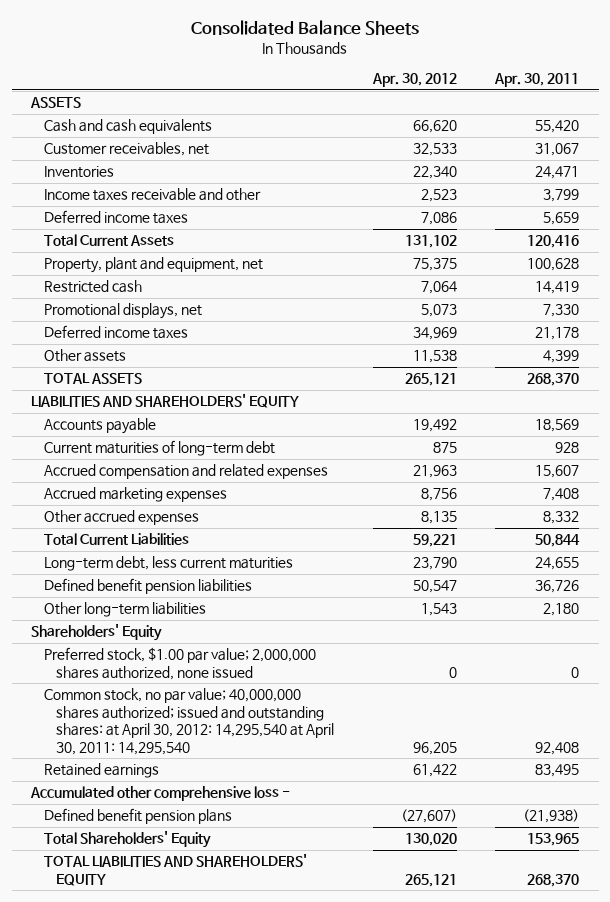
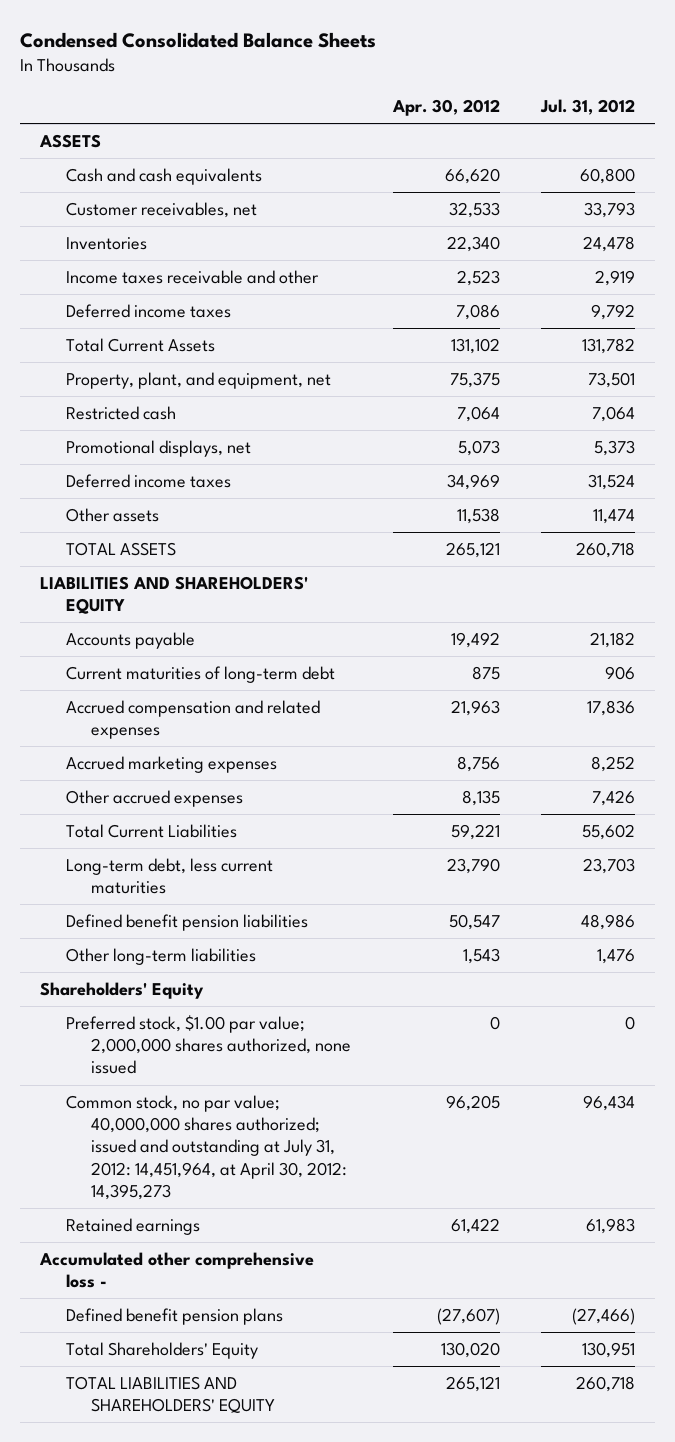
- Consolidated Balance Sheets
+ Condensed Consolidated Balance Sheets
- | Apr. 30, 2012 | Apr. 30, 2011
+ | Apr. 30, 2012 | Jul. 31, 2012
- Property, plant and equipment, net | 75,375 | 100,628
+ Property, plant, and equipment, net | 75,375 | 73,501
- Common stock, no par value; 40,000,000 shares authorized; issued and outstanding shares: at April 30, 2012: 14,295,540 at April 30, 2011: 14,295,540 | 96,205 | 92,408
+ Common stock, no par value; 40,000,000 shares authorized; issued and outstanding at July 31, 2012: 14,451,964, at April 30, 2012: 14,395,273 | 96,205 | 96,434

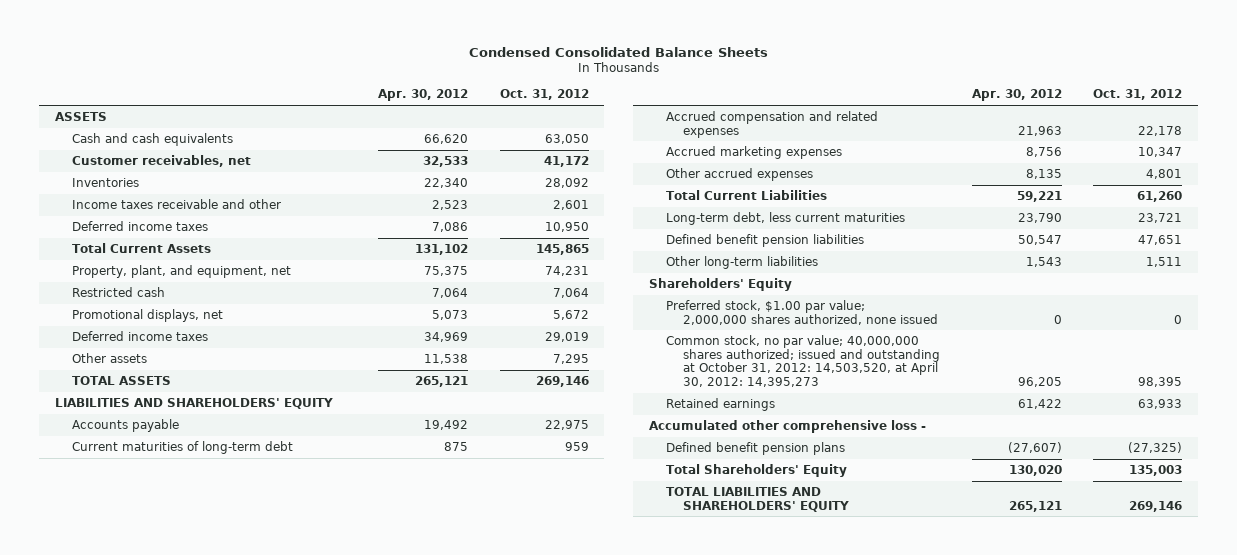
- | Apr. 30, 2012 | Jul. 31, 2012
+ | Apr. 30, 2012 | Oct. 31, 2012
- Common stock, no par value; 40,000,000 shares authorized; issued and outstanding at July 31, 2012: 14,451,964, at April 30, 2012: 14,395,273 | 96,205 | 96,434
+ Common stock, no par value; 40,000,000 shares authorized; issued and outstanding at October 31, 2012: 14,503,520, at April 30, 2012: 14,395,273 | 96,205 | 98,395

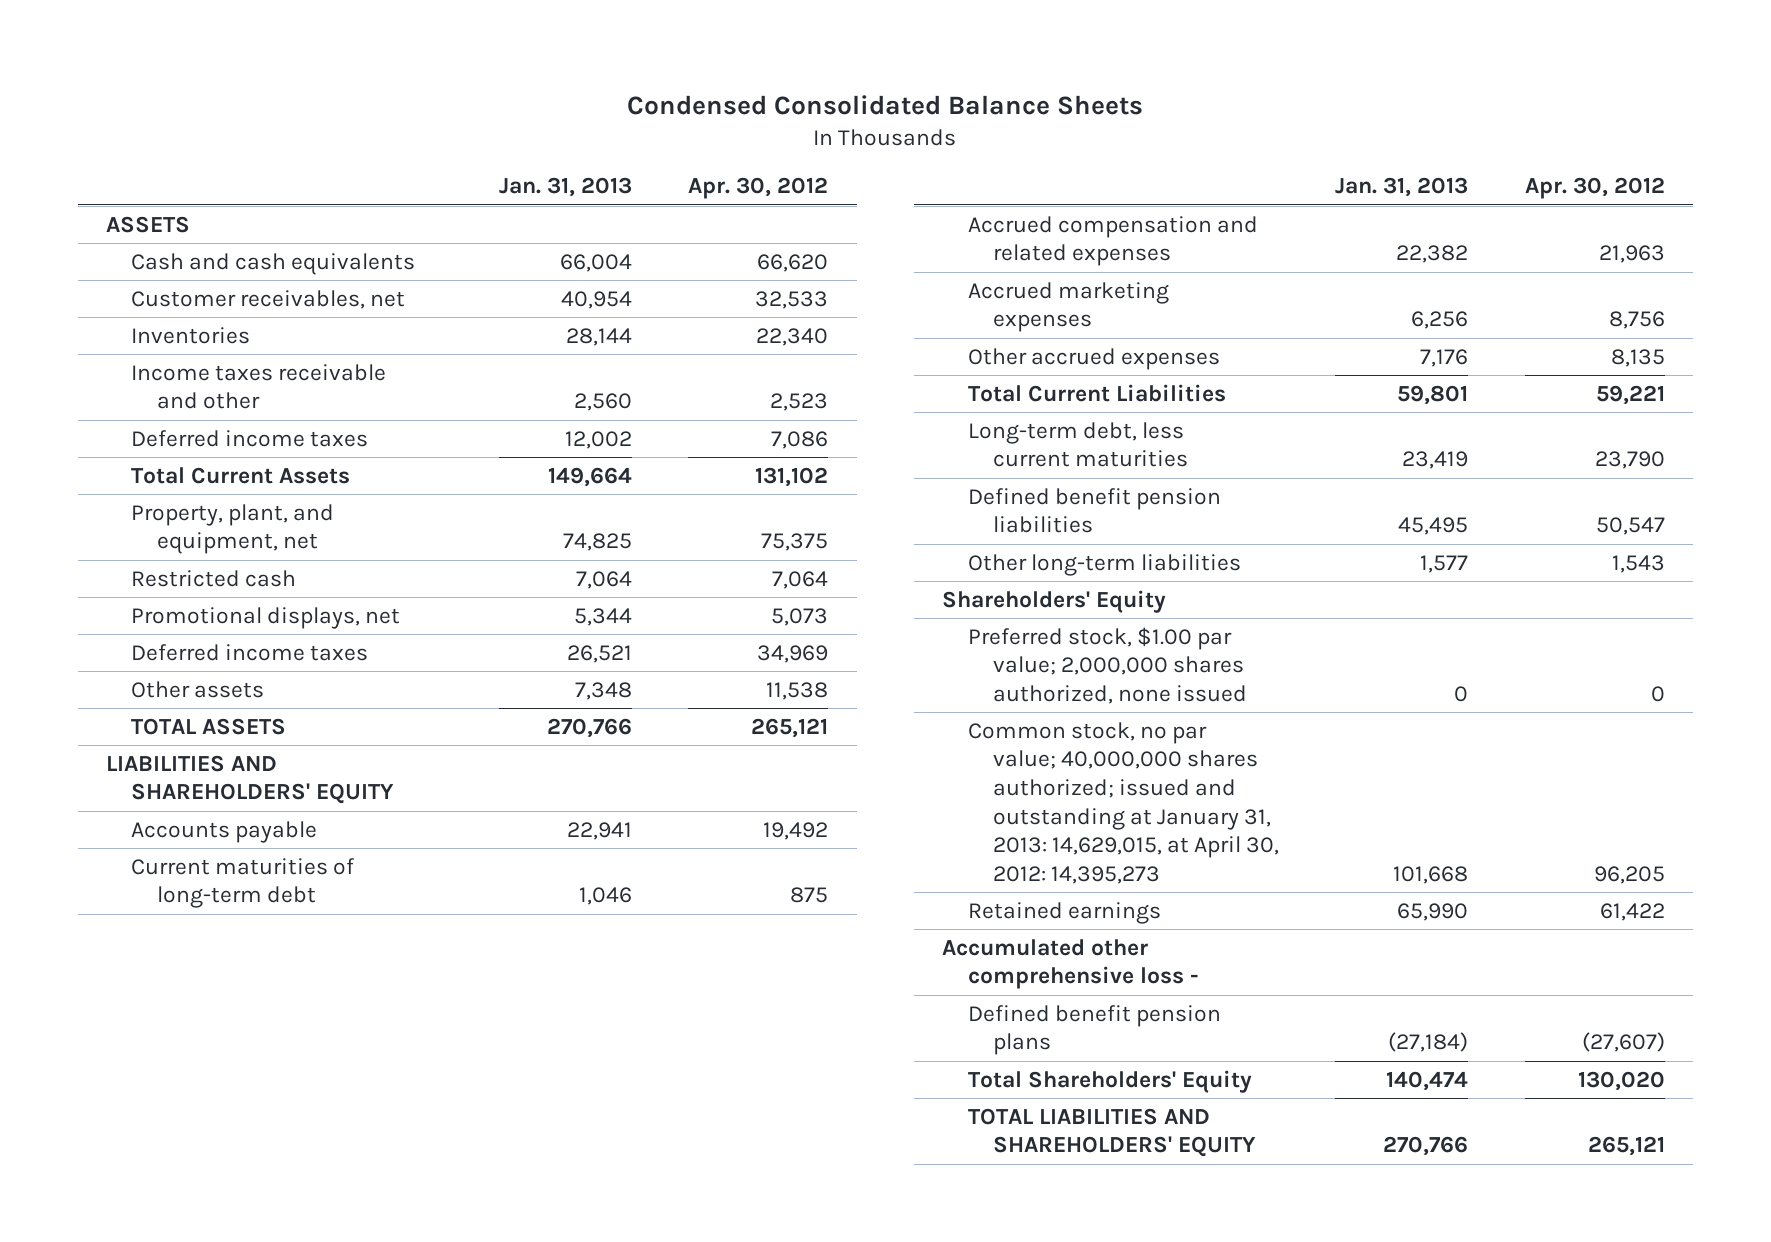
- | Apr. 30, 2012 | Oct. 31, 2012
+ | Jan. 31, 2013 | Apr. 30, 2012
- Common stock, no par value; 40,000,000 shares authorized; issued and outstanding at October 31, 2012: 14,503,520, at April 30, 2012: 14,395,273 | 96,205 | 98,395
+ Common stock, no par value; 40,000,000 shares authorized; issued and outstanding at January 31, 2013: 14,629,015, at April 30, 2012: 14,395,273 | 101,668 | 96,205

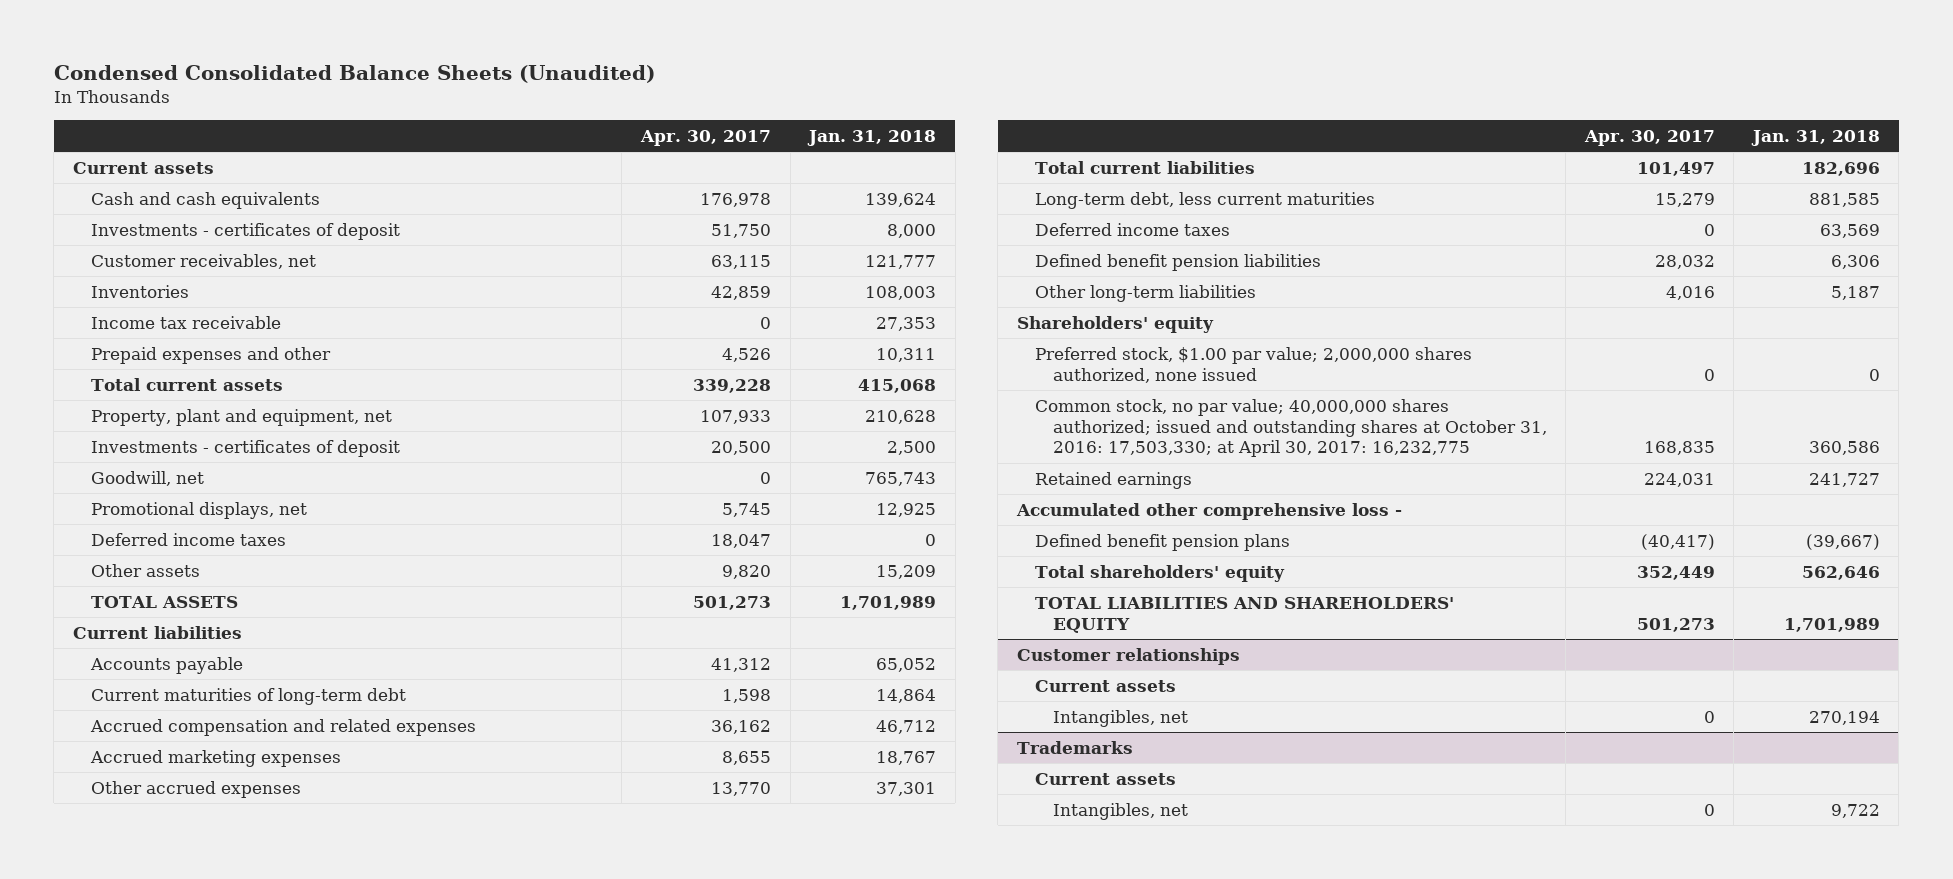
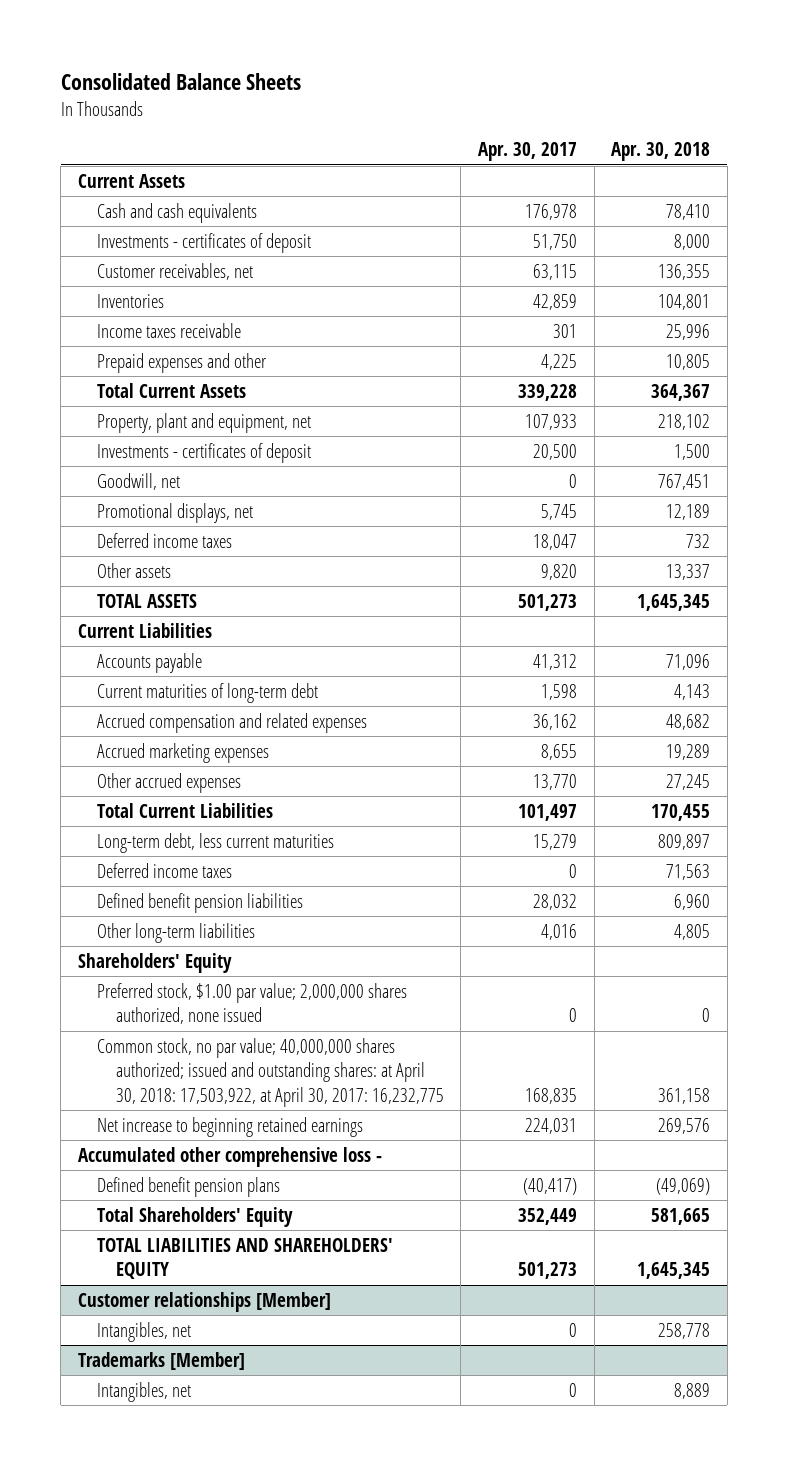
- Condensed Consolidated Balance Sheets (Unaudited)
+ Consolidated Balance Sheets
- | Apr. 30, 2017 | Jan. 31, 2018
+ | Apr. 30, 2017 | Apr. 30, 2018
- Current assets
+ Current Assets
- Income tax receivable | 0 | 27,353
- Prepaid expenses and other | 4,526 | 10,311
- Total current assets | 339,228 | 415,068
+ Income taxes receivable | 301 | 25,996
+ Prepaid expenses and other | 4,225 | 10,805
+ Total Current Assets | 339,228 | 364,367
- Current liabilities
+ Current Liabilities
- Total current liabilities | 101,497 | 182,696
+ Total Current Liabilities | 101,497 | 170,455
- Shareholders' equity
+ Shareholders' Equity
- Common stock, no par value; 40,000,000 shares authorized; issued and outstanding shares at October 31, 2016: 17,503,330; at April 30, 2017: 16,232,775 | 168,835 | 360,586
- Retained earnings | 224,031 | 241,727
+ Common stock, no par value; 40,000,000 shares authorized; issued and outstanding shares: at April 30, 2018: 17,503,922, at April 30, 2017: 16,232,775 | 168,835 | 361,158
+ Net increase to beginning retained earnings | 224,031 | 269,576
- Total shareholders' equity | 352,449 | 562,646
+ Total Shareholders' Equity | 352,449 | 581,665
- Customer relationships
- Current assets
+ Customer relationships [Member]
- Trademarks
- Current assets
+ Trademarks [Member]

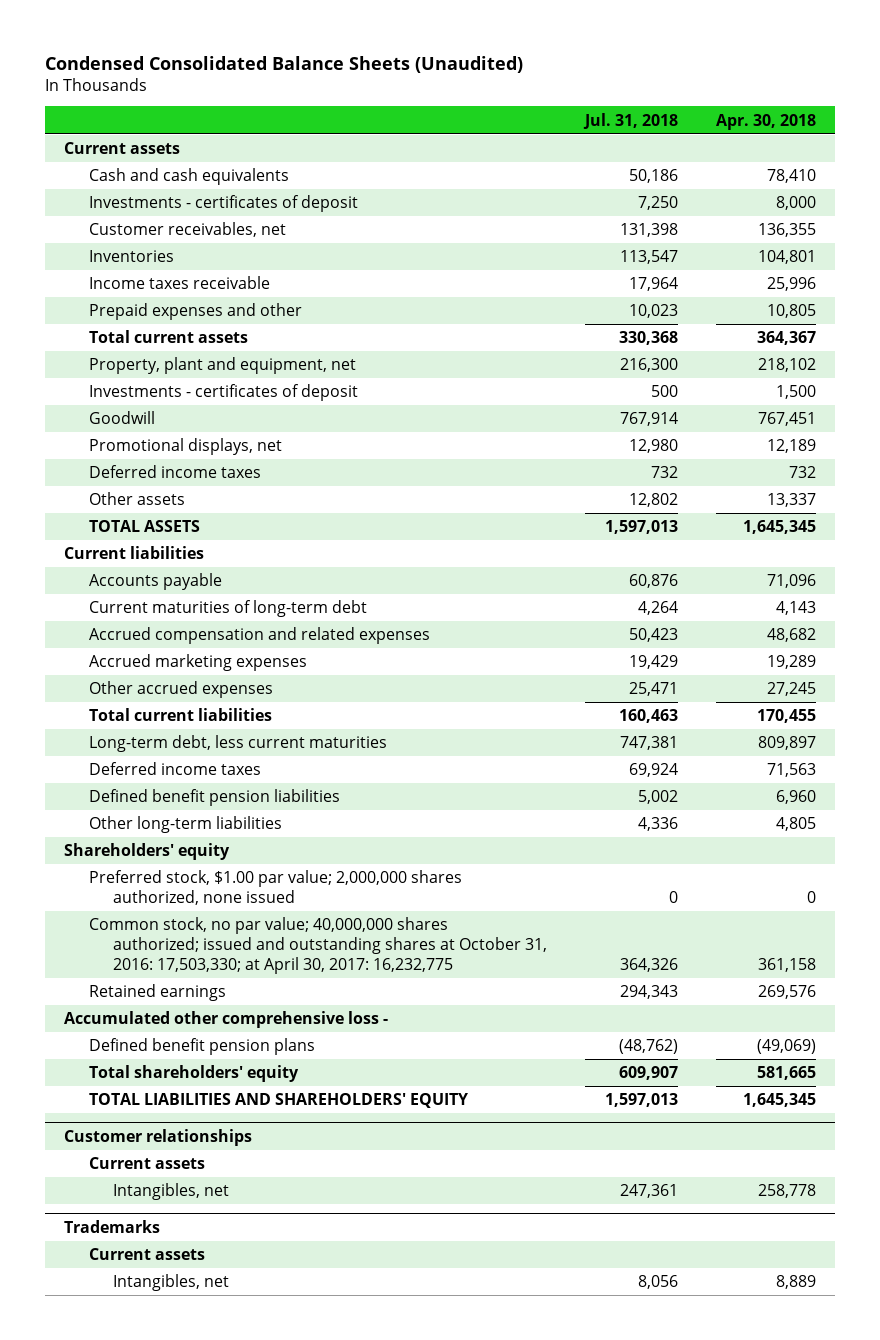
- Consolidated Balance Sheets
+ Condensed Consolidated Balance Sheets (Unaudited)
- | Apr. 30, 2017 | Apr. 30, 2018
+ | Jul. 31, 2018 | Apr. 30, 2018
- Current Assets
+ Current assets
- Total Current Assets | 339,228 | 364,367
+ Total current assets | 330,368 | 364,367
- Goodwill, net | 0 | 767,451
+ Goodwill | 767,914 | 767,451
- Current Liabilities
+ Current liabilities
- Total Current Liabilities | 101,497 | 170,455
+ Total current liabilities | 160,463 | 170,455
- Shareholders' Equity
+ Shareholders' equity
- Common stock, no par value; 40,000,000 shares authorized; issued and outstanding shares: at April 30, 2018: 17,503,922, at April 30, 2017: 16,232,775 | 168,835 | 361,158
- Net increase to beginning retained earnings | 224,031 | 269,576
+ Common stock, no par value; 40,000,000 shares authorized; issued and outstanding shares at October 31, 2016: 17,503,330; at April 30, 2017: 16,232,775 | 364,326 | 361,158
+ Retained earnings | 294,343 | 269,576
- Total Shareholders' Equity | 352,449 | 581,665
+ Total shareholders' equity | 609,907 | 581,665
- Customer relationships [Member]
+ Customer relationships
+ Current assets
- Trademarks [Member]
+ Trademarks
+ Current assets

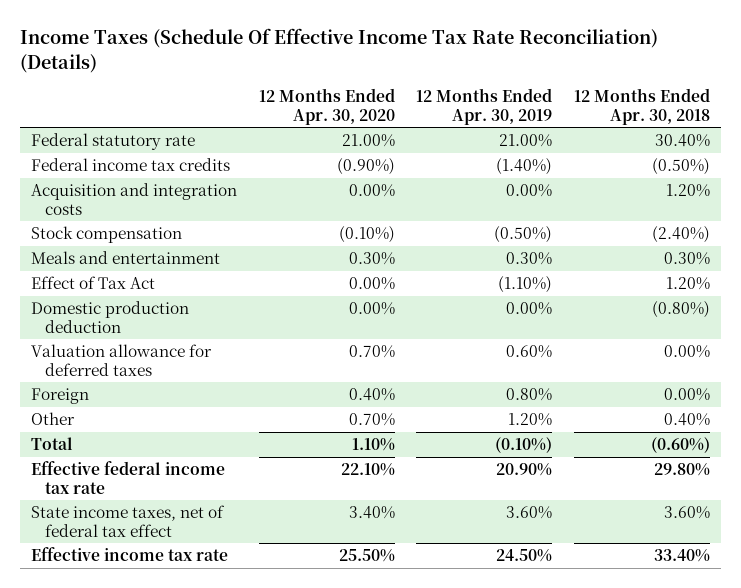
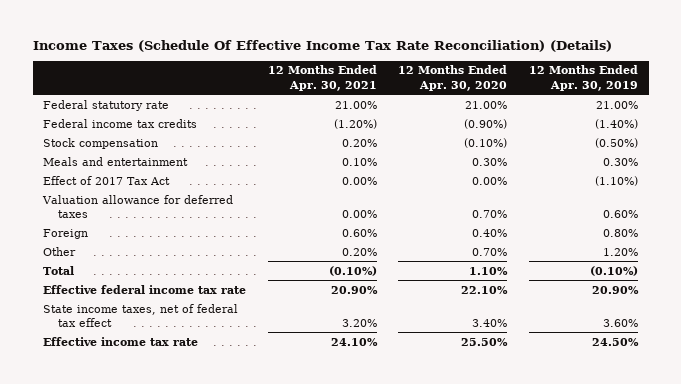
- | 12 Months Ended Apr. 30, 2020 | 12 Months Ended Apr. 30, 2019 | 12 Months Ended Apr. 30, 2018
+ | 12 Months Ended Apr. 30, 2021 | 12 Months Ended Apr. 30, 2020 | 12 Months Ended Apr. 30, 2019
- Acquisition and integration costs | 0.00% | 0.00% | 1.20%
- Effect of Tax Act | 0.00% | (1.10%) | 1.20%
- Domestic production deduction | 0.00% | 0.00% | (0.80%)
+ Effect of 2017 Tax Act | 0.00% | 0.00% | (1.10%)

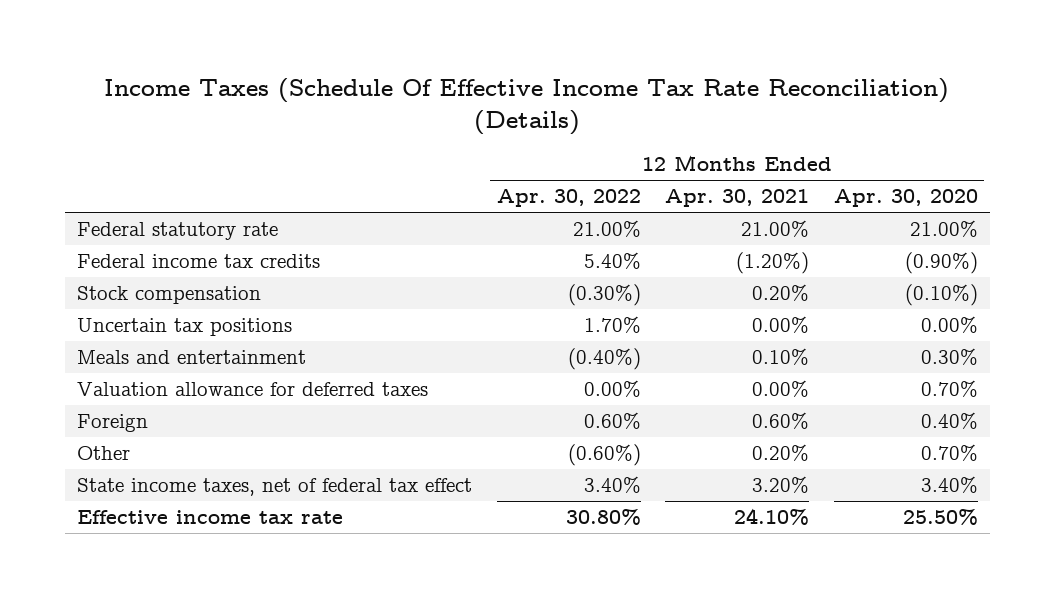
- | 12 Months Ended Apr. 30, 2021 | 12 Months Ended Apr. 30, 2020 | 12 Months Ended Apr. 30, 2019
+ | 12 Months Ended Apr. 30, 2022 | 12 Months Ended Apr. 30, 2021 | 12 Months Ended Apr. 30, 2020
+ Uncertain tax positions | 1.70% | 0.00% | 0.00%
- Effect of 2017 Tax Act | 0.00% | 0.00% | (1.10%)
- Total | (0.10%) | 1.10% | (0.10%)
- Effective federal income tax rate | 20.90% | 22.10% | 20.90%

